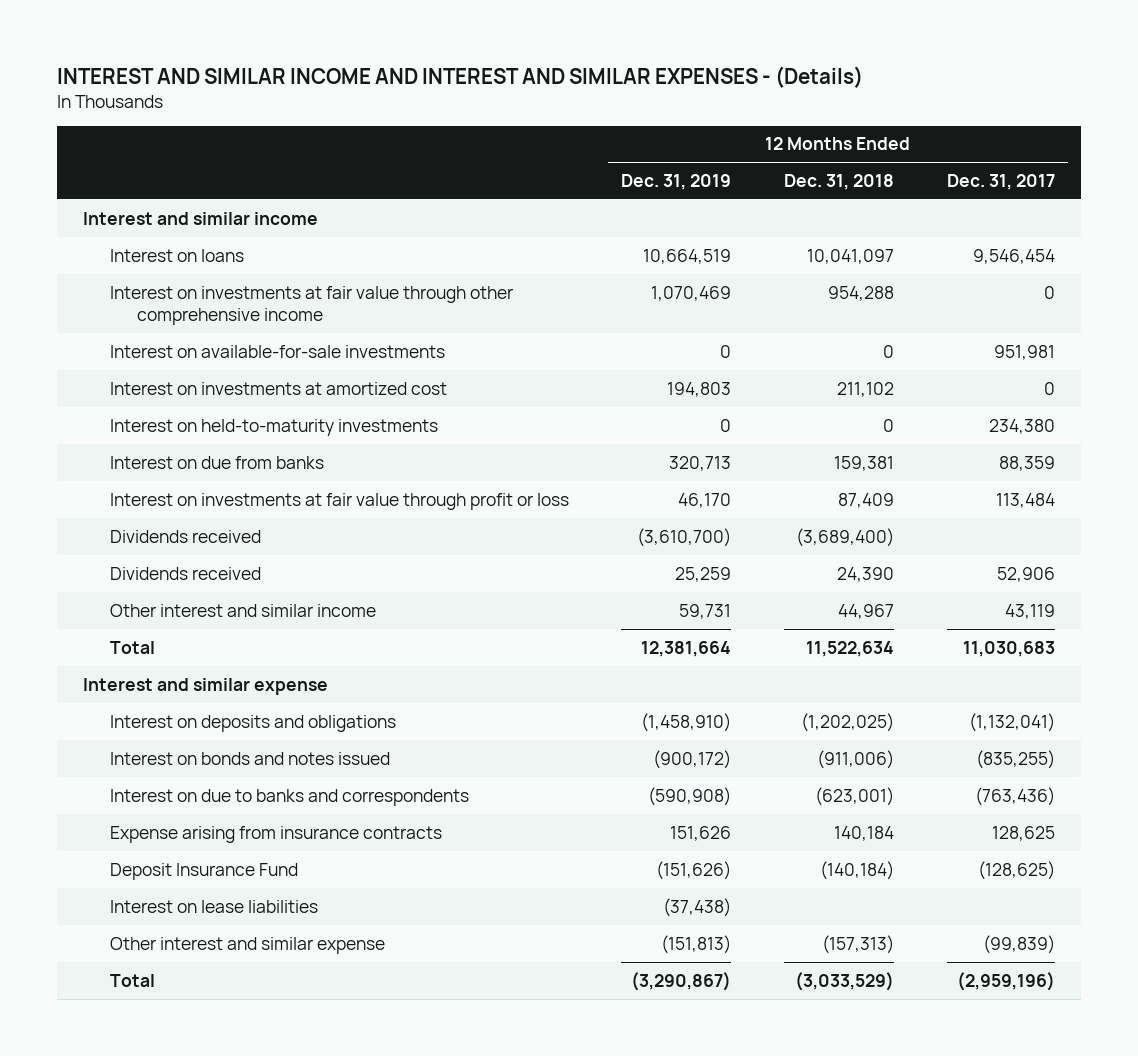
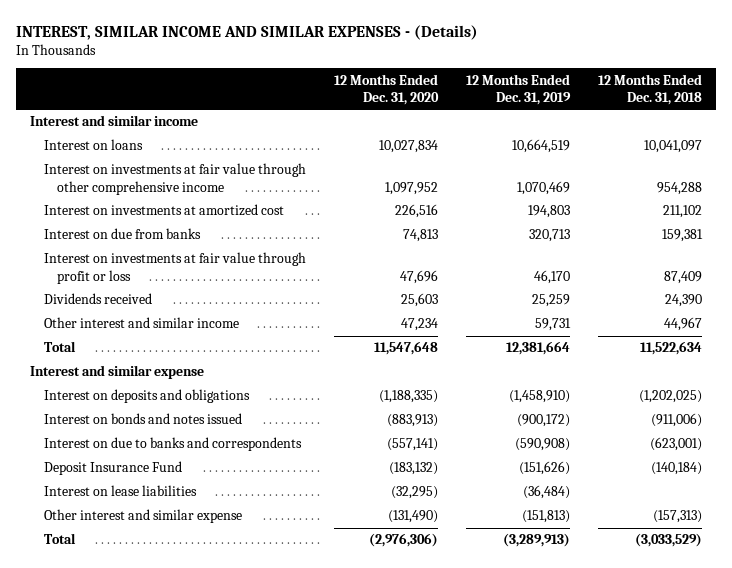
- INTEREST AND SIMILAR INCOME AND INTEREST AND SIMILAR EXPENSES - (Details)
+ INTEREST, SIMILAR INCOME AND SIMILAR EXPENSES - (Details)
- | 12 Months Ended Dec. 31, 2019 | 12 Months Ended Dec. 31, 2018 | 12 Months Ended Dec. 31, 2017
+ | 12 Months Ended Dec. 31, 2020 | 12 Months Ended Dec. 31, 2019 | 12 Months Ended Dec. 31, 2018
- Interest on available-for-sale investments | 0 | 0 | 951,981
- Interest on held-to-maturity investments | 0 | 0 | 234,380
- Dividends received | (3,610,700) | (3,689,400) |
- Expense arising from insurance contracts | 151,626 | 140,184 | 128,625
- Interest on lease liabilities | (37,438) | |
+ Interest on lease liabilities | (32,295) | (36,484) |
- Total | (3,290,867) | (3,033,529) | (2,959,196)
+ Total | (2,976,306) | (3,289,913) | (3,033,529)

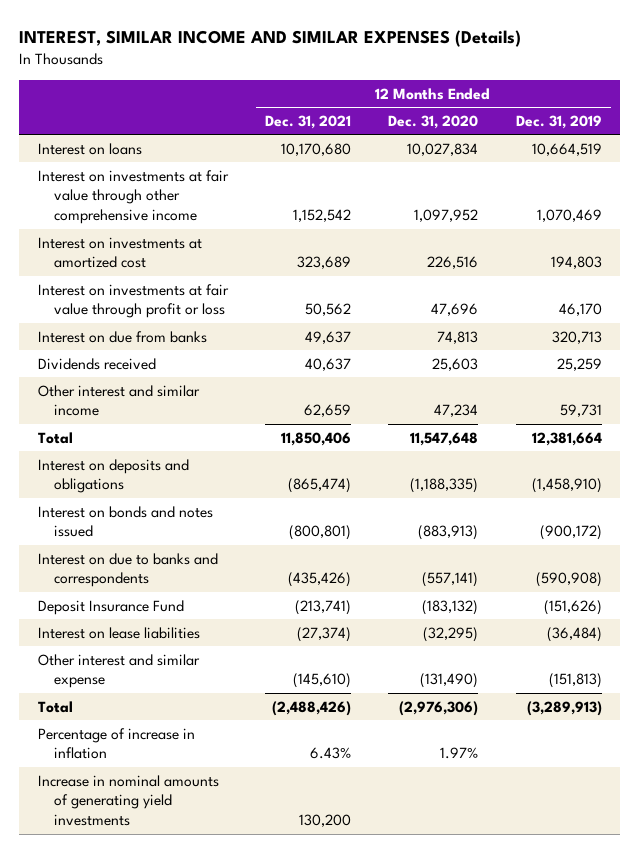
- INTEREST, SIMILAR INCOME AND SIMILAR EXPENSES - (Details)
+ INTEREST, SIMILAR INCOME AND SIMILAR EXPENSES (Details)
- | 12 Months Ended Dec. 31, 2020 | 12 Months Ended Dec. 31, 2019 | 12 Months Ended Dec. 31, 2018
+ | 12 Months Ended Dec. 31, 2021 | 12 Months Ended Dec. 31, 2020 | 12 Months Ended Dec. 31, 2019
- Interest and similar income
moved down: Interest on due from banks | 49,637 | 74,813 | 320,713
- Interest and similar expense
+ Percentage of increase in inflation | 6.43% | 1.97% |
+ Increase in nominal amounts of generating yield investments | 130,200 | |

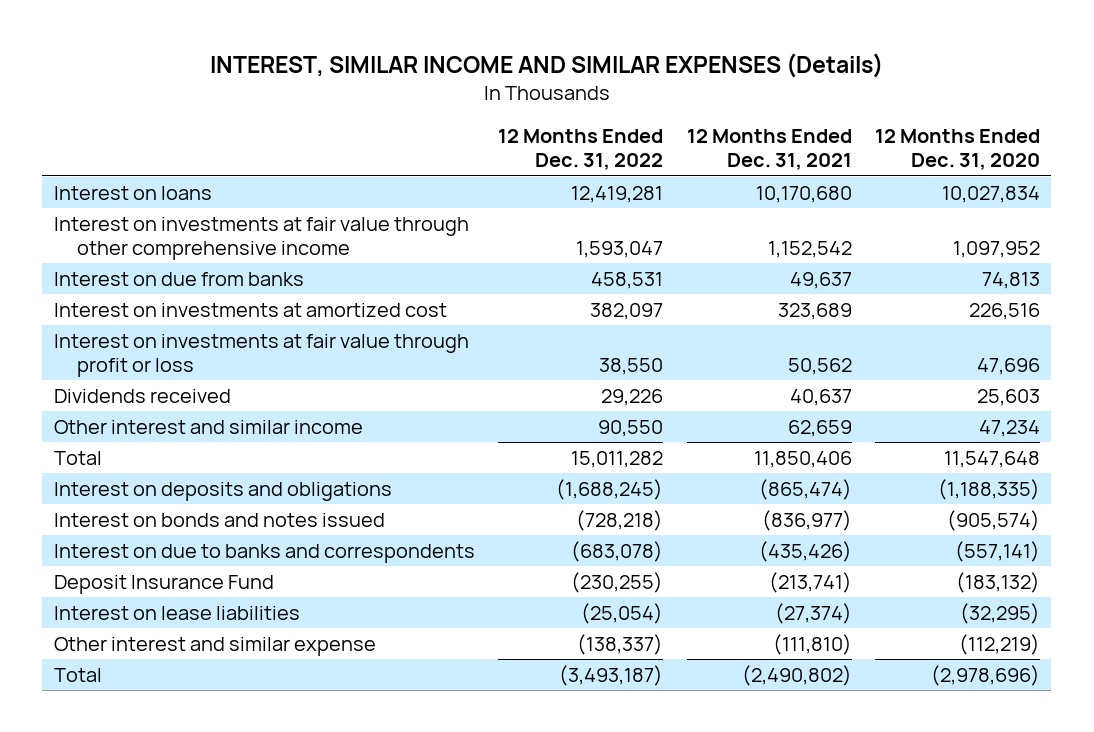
- | 12 Months Ended Dec. 31, 2021 | 12 Months Ended Dec. 31, 2020 | 12 Months Ended Dec. 31, 2019
+ | 12 Months Ended Dec. 31, 2022 | 12 Months Ended Dec. 31, 2021 | 12 Months Ended Dec. 31, 2020
moved up: Interest on due from banks | 458,531 | 49,637 | 74,813
- Interest on bonds and notes issued | (800,801) | (883,913) | (900,172)
+ Interest on bonds and notes issued | (728,218) | (836,977) | (905,574)
- Other interest and similar expense | (145,610) | (131,490) | (151,813)
- Total | (2,488,426) | (2,976,306) | (3,289,913)
- Percentage of increase in inflation | 6.43% | 1.97% |
- Increase in nominal amounts of generating yield investments | 130,200 | |
+ Other interest and similar expense | (138,337) | (111,810) | (112,219)
+ Total | (3,493,187) | (2,490,802) | (2,978,696)

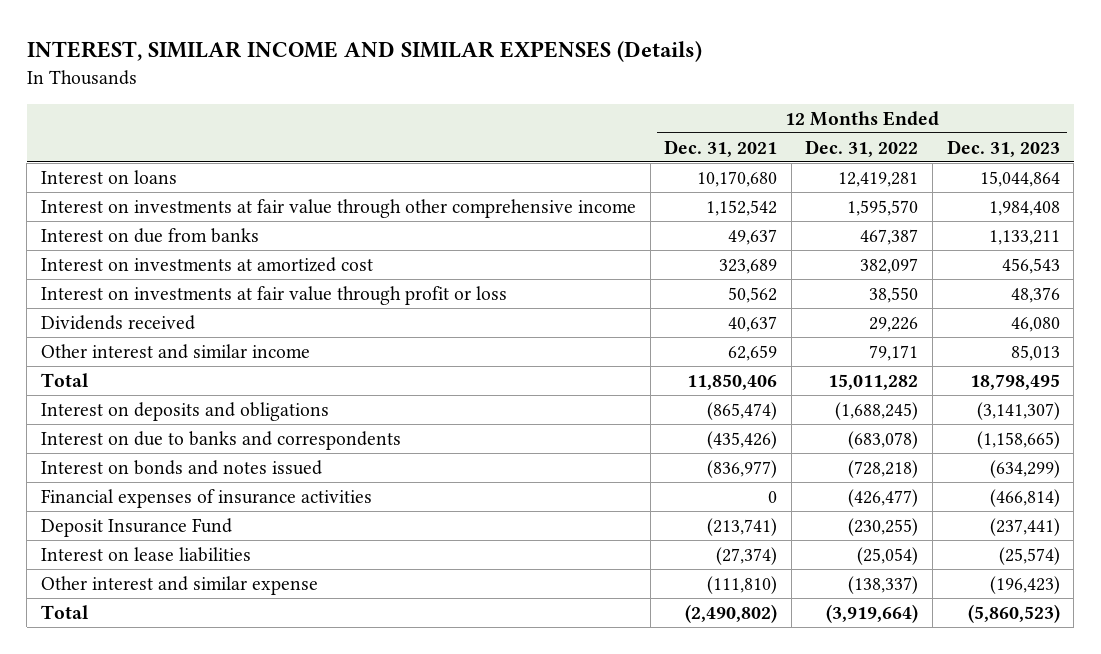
- | 12 Months Ended Dec. 31, 2022 | 12 Months Ended Dec. 31, 2021 | 12 Months Ended Dec. 31, 2020
+ | 12 Months Ended Dec. 31, 2021 | 12 Months Ended Dec. 31, 2022 | 12 Months Ended Dec. 31, 2023
- Interest on investments at fair value through other comprehensive income | 1,593,047 | 1,152,542 | 1,097,952
- Interest on due from banks | 458,531 | 49,637 | 74,813
+ Interest on investments at fair value through other comprehensive income | 1,152,542 | 1,595,570 | 1,984,408
+ Interest on due from banks | 49,637 | 467,387 | 1,133,211
- Other interest and similar income | 90,550 | 62,659 | 47,234
+ Other interest and similar income | 62,659 | 79,171 | 85,013
moved down: Interest on bonds and notes issued | (836,977) | (728,218) | (634,299)
+ Financial expenses of insurance activities | 0 | (426,477) | (466,814)
- Total | (3,493,187) | (2,490,802) | (2,978,696)
+ Total | (2,490,802) | (3,919,664) | (5,860,523)

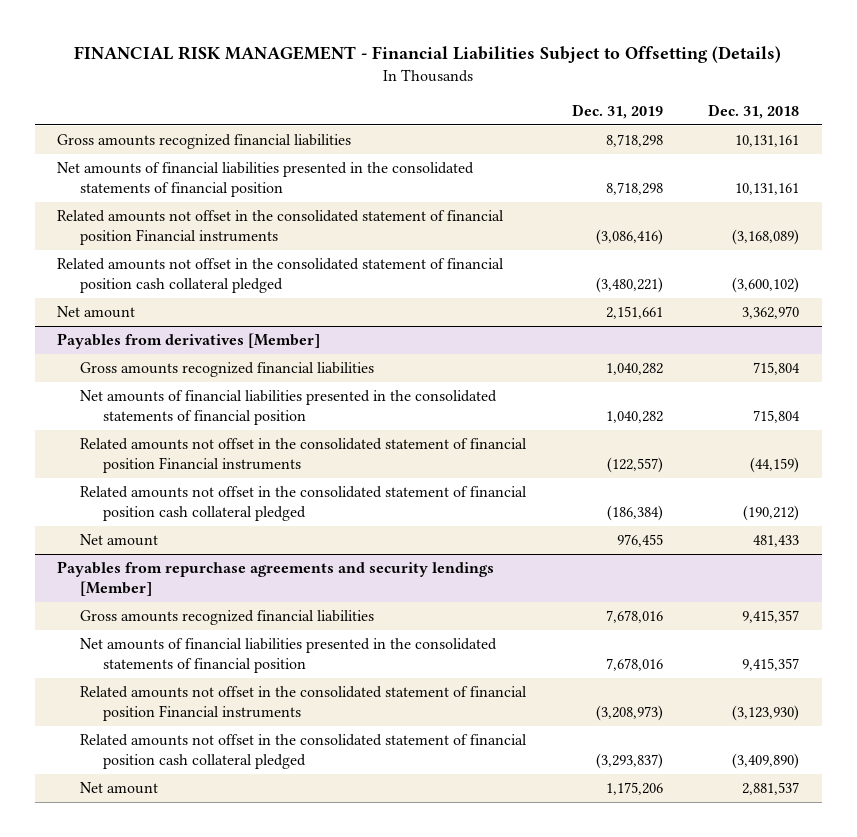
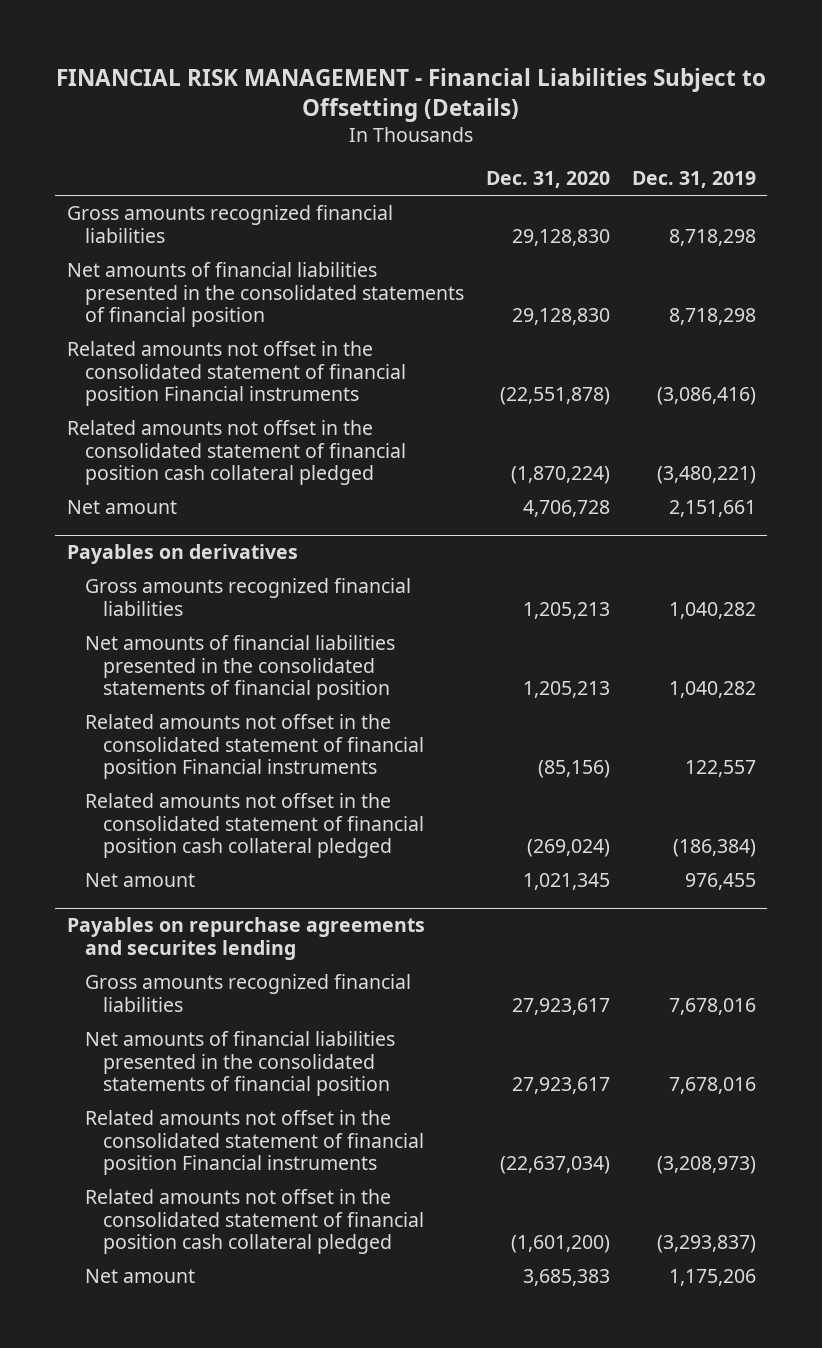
- | Dec. 31, 2019 | Dec. 31, 2018
+ | Dec. 31, 2020 | Dec. 31, 2019
- Payables from derivatives [Member]
+ Payables on derivatives
- Related amounts not offset in the consolidated statement of financial position Financial instruments | (122,557) | (44,159)
+ Related amounts not offset in the consolidated statement of financial position Financial instruments | (85,156) | 122,557
- Payables from repurchase agreements and security lendings [Member]
+ Payables on repurchase agreements and securites lending

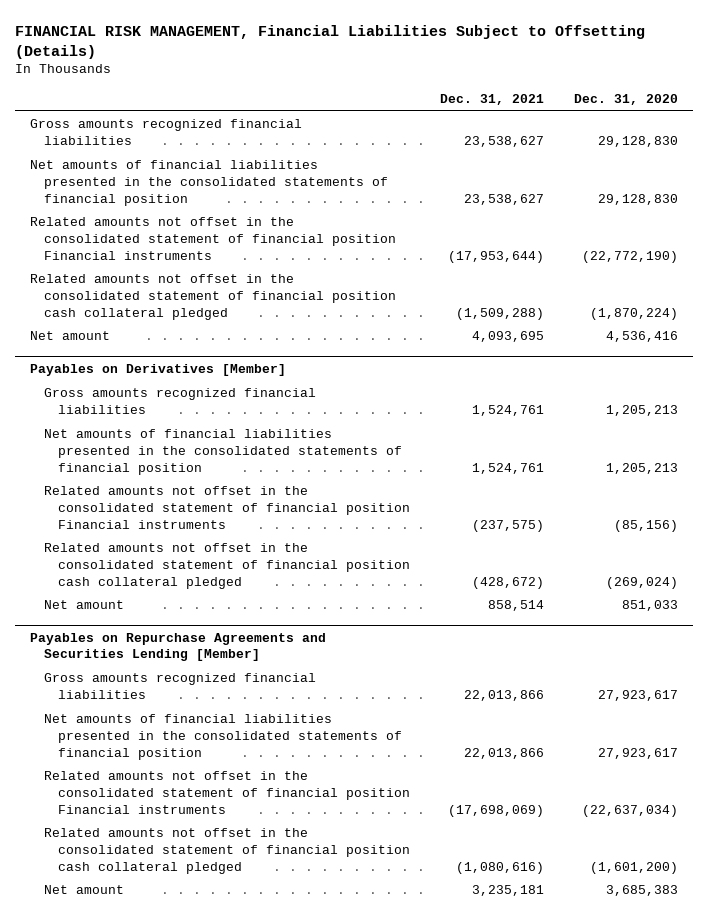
- FINANCIAL RISK MANAGEMENT - Financial Liabilities Subject to Offsetting (Details)
+ FINANCIAL RISK MANAGEMENT, Financial Liabilities Subject to Offsetting (Details)
- | Dec. 31, 2020 | Dec. 31, 2019
+ | Dec. 31, 2021 | Dec. 31, 2020
- Related amounts not offset in the consolidated statement of financial position Financial instruments | (22,551,878) | (3,086,416)
+ Related amounts not offset in the consolidated statement of financial position Financial instruments | (17,953,644) | (22,772,190)
- Net amount | 4,706,728 | 2,151,661
- Payables on derivatives
+ Net amount | 4,093,695 | 4,536,416
+ Payables on Derivatives [Member]
- Net amount | 1,021,345 | 976,455
- Payables on repurchase agreements and securites lending
+ Net amount | 858,514 | 851,033
+ Payables on Repurchase Agreements and Securities Lending [Member]

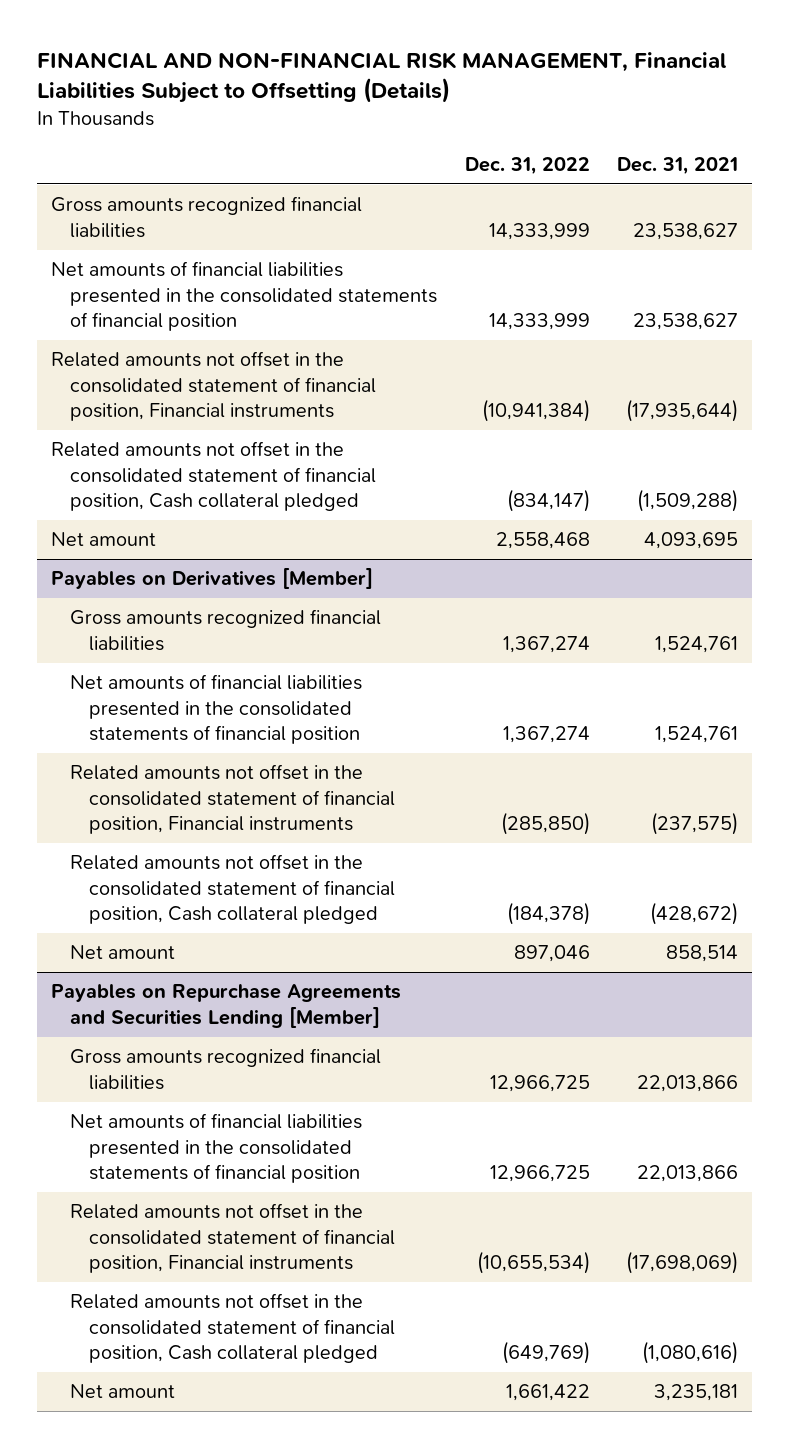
- FINANCIAL RISK MANAGEMENT, Financial Liabilities Subject to Offsetting (Details)
+ FINANCIAL AND NON-FINANCIAL RISK MANAGEMENT, Financial Liabilities Subject to Offsetting (Details)
- | Dec. 31, 2021 | Dec. 31, 2020
+ | Dec. 31, 2022 | Dec. 31, 2021
- Related amounts not offset in the consolidated statement of financial position Financial instruments | (17,953,644) | (22,772,190)
- Related amounts not offset in the consolidated statement of financial position cash collateral pledged | (1,509,288) | (1,870,224)
+ Related amounts not offset in the consolidated statement of financial position, Financial instruments | (10,941,384) | (17,935,644)
+ Related amounts not offset in the consolidated statement of financial position, Cash collateral pledged | (834,147) | (1,509,288)
@ Payables on Derivatives [Member]
- Related amounts not offset in the consolidated statement of financial position Financial instruments | (237,575) | (85,156)
- Related amounts not offset in the consolidated statement of financial position cash collateral pledged | (428,672) | (269,024)
+ Related amounts not offset in the consolidated statement of financial position, Financial instruments | (285,850) | (237,575)
+ Related amounts not offset in the consolidated statement of financial position, Cash collateral pledged | (184,378) | (428,672)
@ Payables on Repurchase Agreements and Securities Lending [Member]
- Related amounts not offset in the consolidated statement of financial position Financial instruments | (17,698,069) | (22,637,034)
- Related amounts not offset in the consolidated statement of financial position cash collateral pledged | (1,080,616) | (1,601,200)
+ Related amounts not offset in the consolidated statement of financial position, Financial instruments | (10,655,534) | (17,698,069)
+ Related amounts not offset in the consolidated statement of financial position, Cash collateral pledged | (649,769) | (1,080,616)

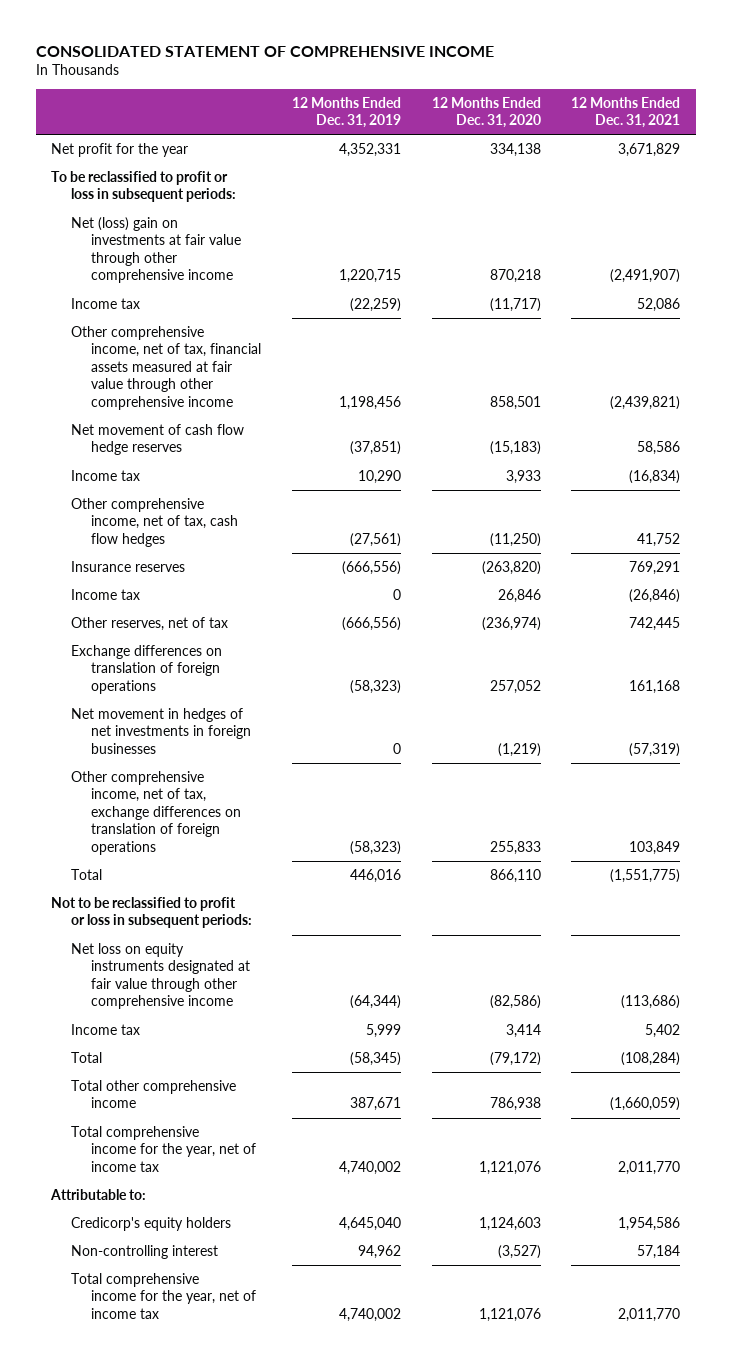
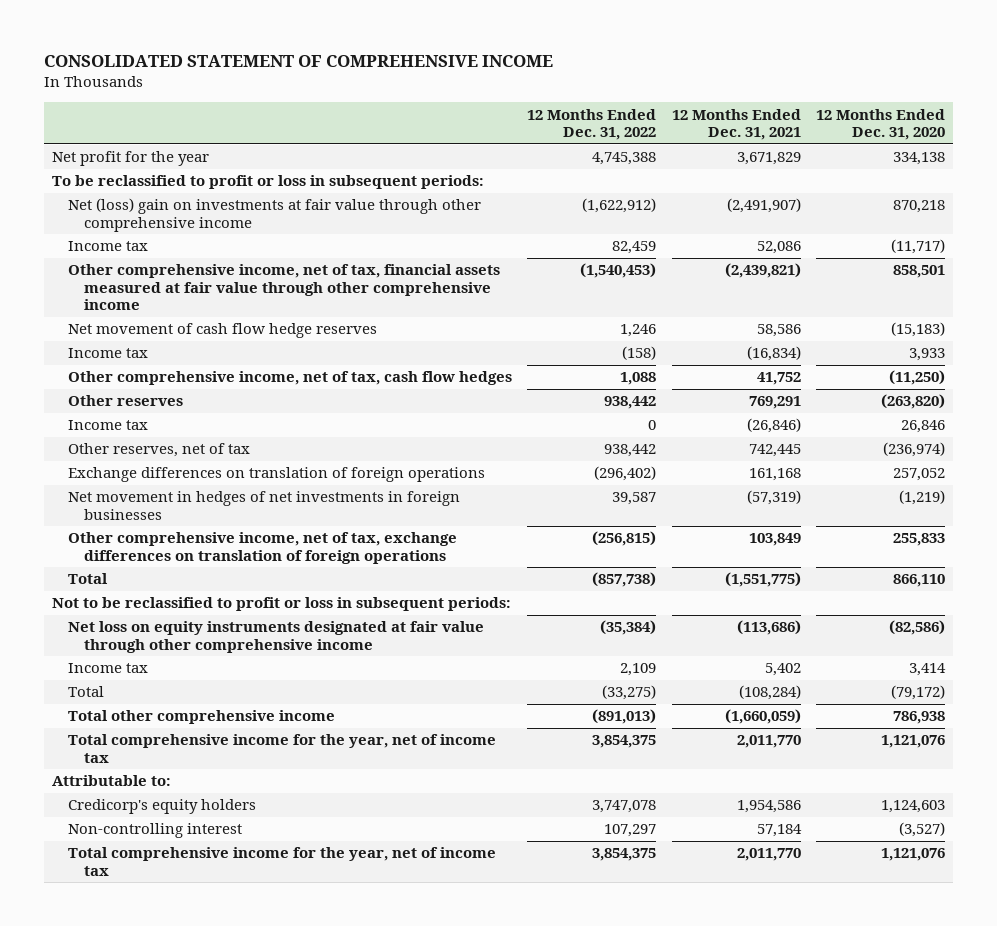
- | 12 Months Ended Dec. 31, 2019 | 12 Months Ended Dec. 31, 2020 | 12 Months Ended Dec. 31, 2021
+ | 12 Months Ended Dec. 31, 2022 | 12 Months Ended Dec. 31, 2021 | 12 Months Ended Dec. 31, 2020
- Insurance reserves | (666,556) | (263,820) | 769,291
+ Other reserves | 938,442 | 769,291 | (263,820)

